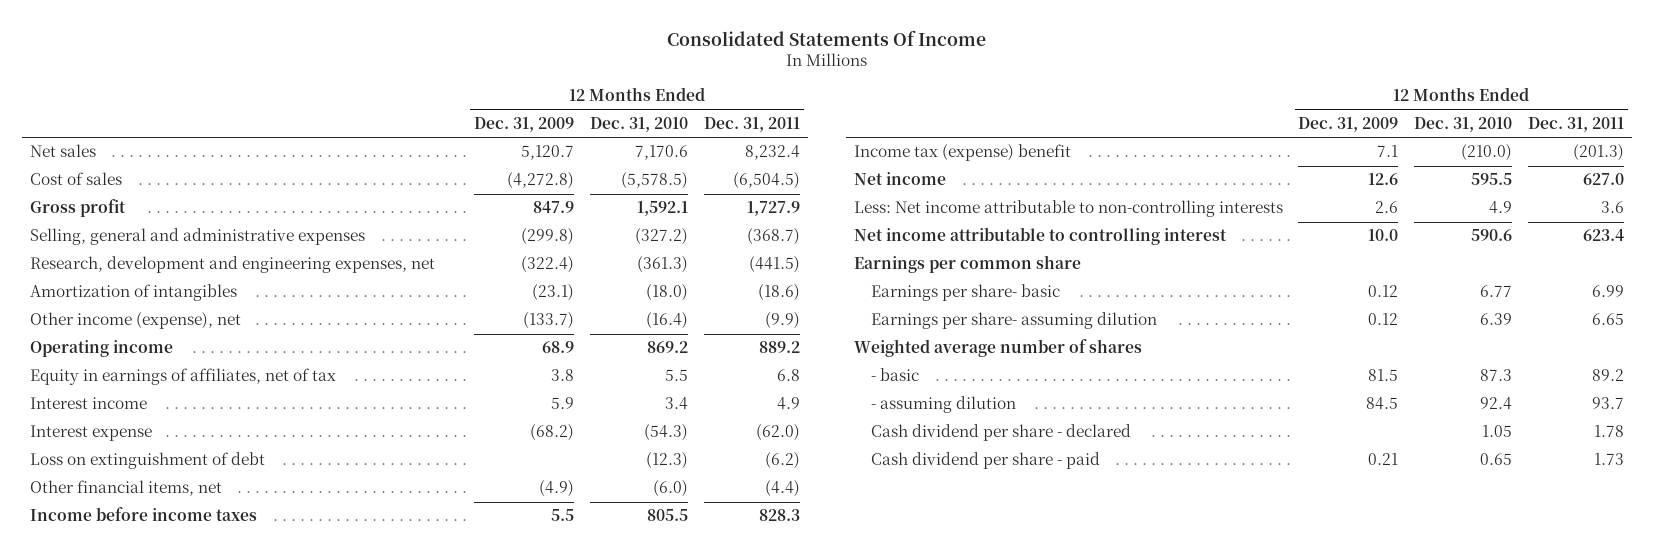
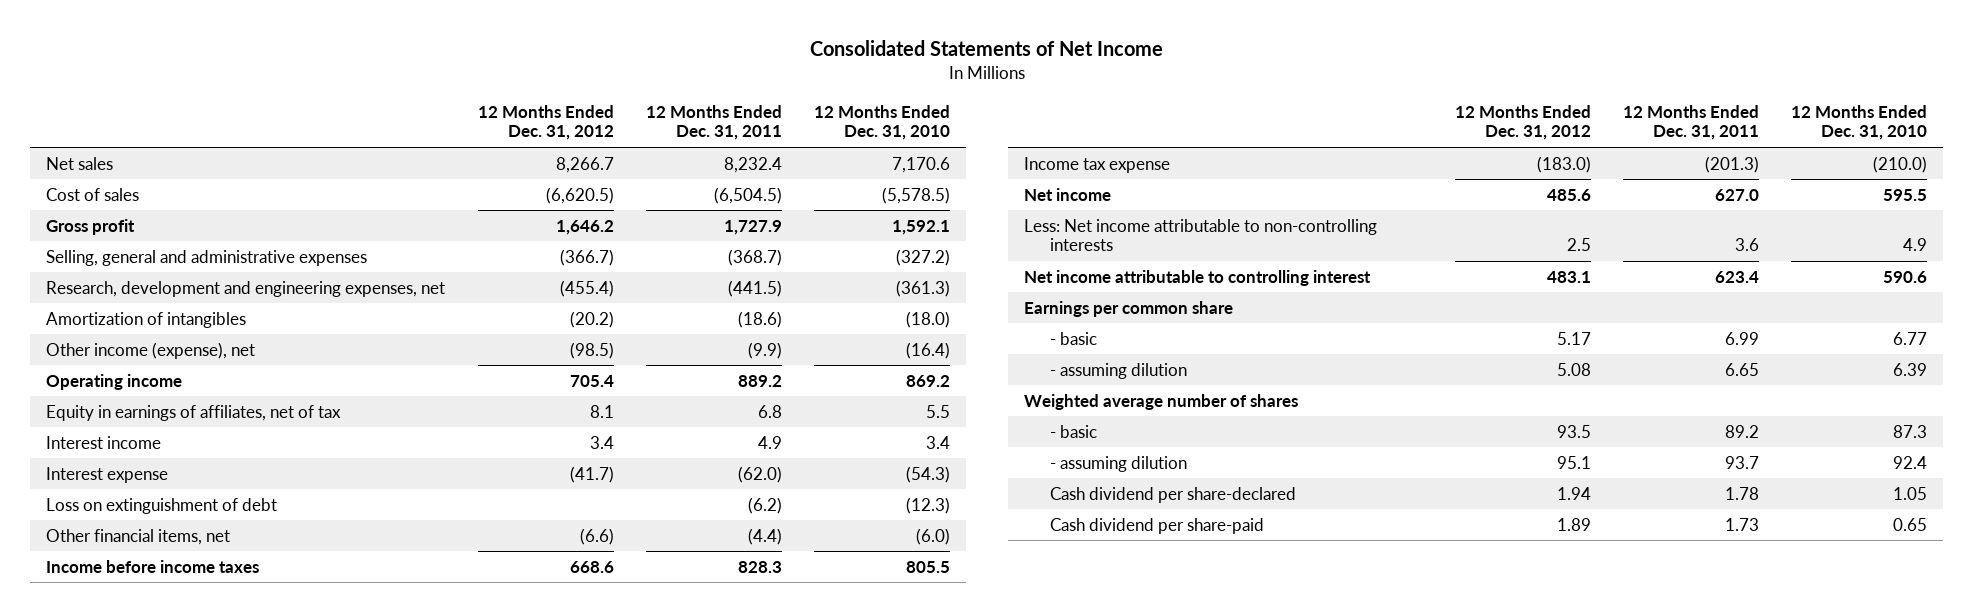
- Consolidated Statements Of Income
+ Consolidated Statements of Net Income
- | 12 Months Ended Dec. 31, 2009 | 12 Months Ended Dec. 31, 2010 | 12 Months Ended Dec. 31, 2011
+ | 12 Months Ended Dec. 31, 2012 | 12 Months Ended Dec. 31, 2011 | 12 Months Ended Dec. 31, 2010
- Income tax (expense) benefit | 7.1 | (210.0) | (201.3)
+ Income tax expense | (183.0) | (201.3) | (210.0)
- Earnings per share- basic | 0.12 | 6.77 | 6.99
- Earnings per share- assuming dilution | 0.12 | 6.39 | 6.65
+ - basic | 5.17 | 6.99 | 6.77
+ - assuming dilution | 5.08 | 6.65 | 6.39
- Cash dividend per share - declared | | 1.05 | 1.78
- Cash dividend per share - paid | 0.21 | 0.65 | 1.73
+ Cash dividend per share-declared | 1.94 | 1.78 | 1.05
+ Cash dividend per share-paid | 1.89 | 1.73 | 0.65

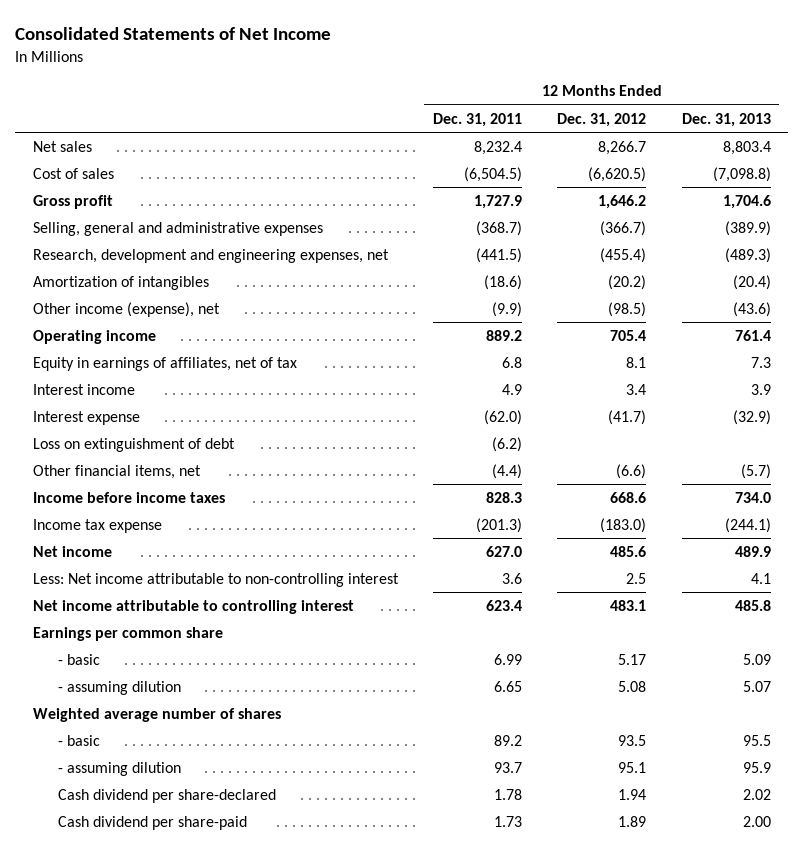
- | 12 Months Ended Dec. 31, 2012 | 12 Months Ended Dec. 31, 2011 | 12 Months Ended Dec. 31, 2010
+ | 12 Months Ended Dec. 31, 2011 | 12 Months Ended Dec. 31, 2012 | 12 Months Ended Dec. 31, 2013
- Less: Net income attributable to non-controlling interests | 2.5 | 3.6 | 4.9
+ Less: Net income attributable to non-controlling interest | 3.6 | 2.5 | 4.1

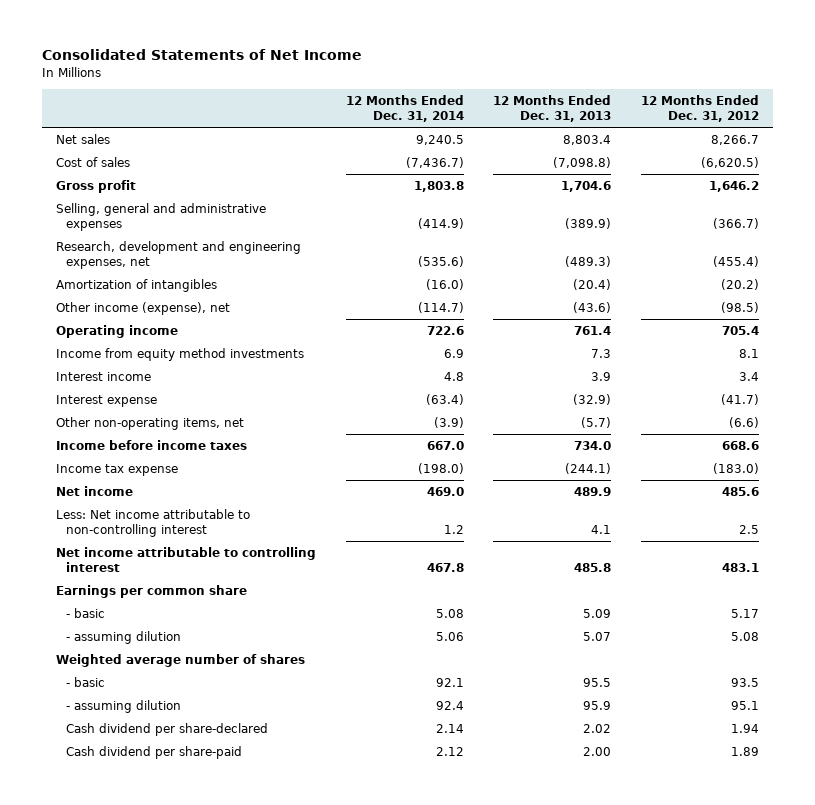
- | 12 Months Ended Dec. 31, 2011 | 12 Months Ended Dec. 31, 2012 | 12 Months Ended Dec. 31, 2013
+ | 12 Months Ended Dec. 31, 2014 | 12 Months Ended Dec. 31, 2013 | 12 Months Ended Dec. 31, 2012
- Equity in earnings of affiliates, net of tax | 6.8 | 8.1 | 7.3
+ Income from equity method investments | 6.9 | 7.3 | 8.1
- Loss on extinguishment of debt | (6.2) | |
- Other financial items, net | (4.4) | (6.6) | (5.7)
+ Other non-operating items, net | (3.9) | (5.7) | (6.6)

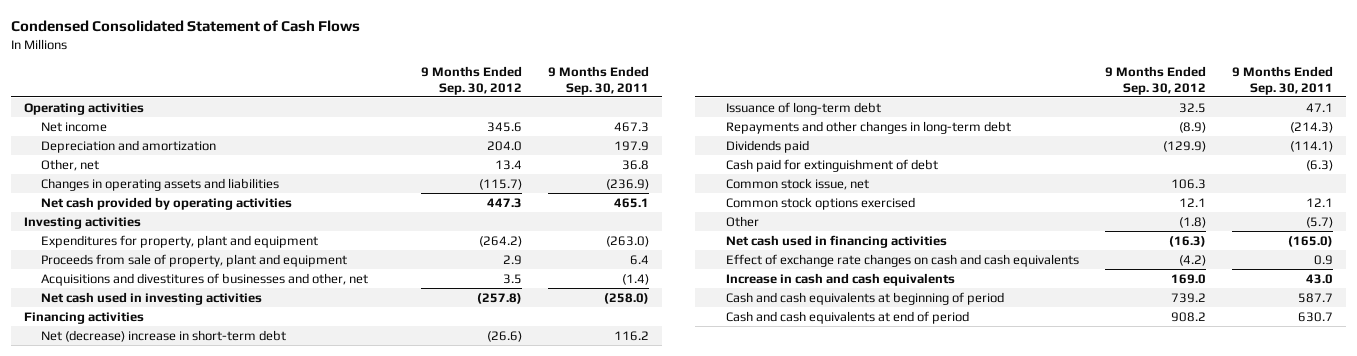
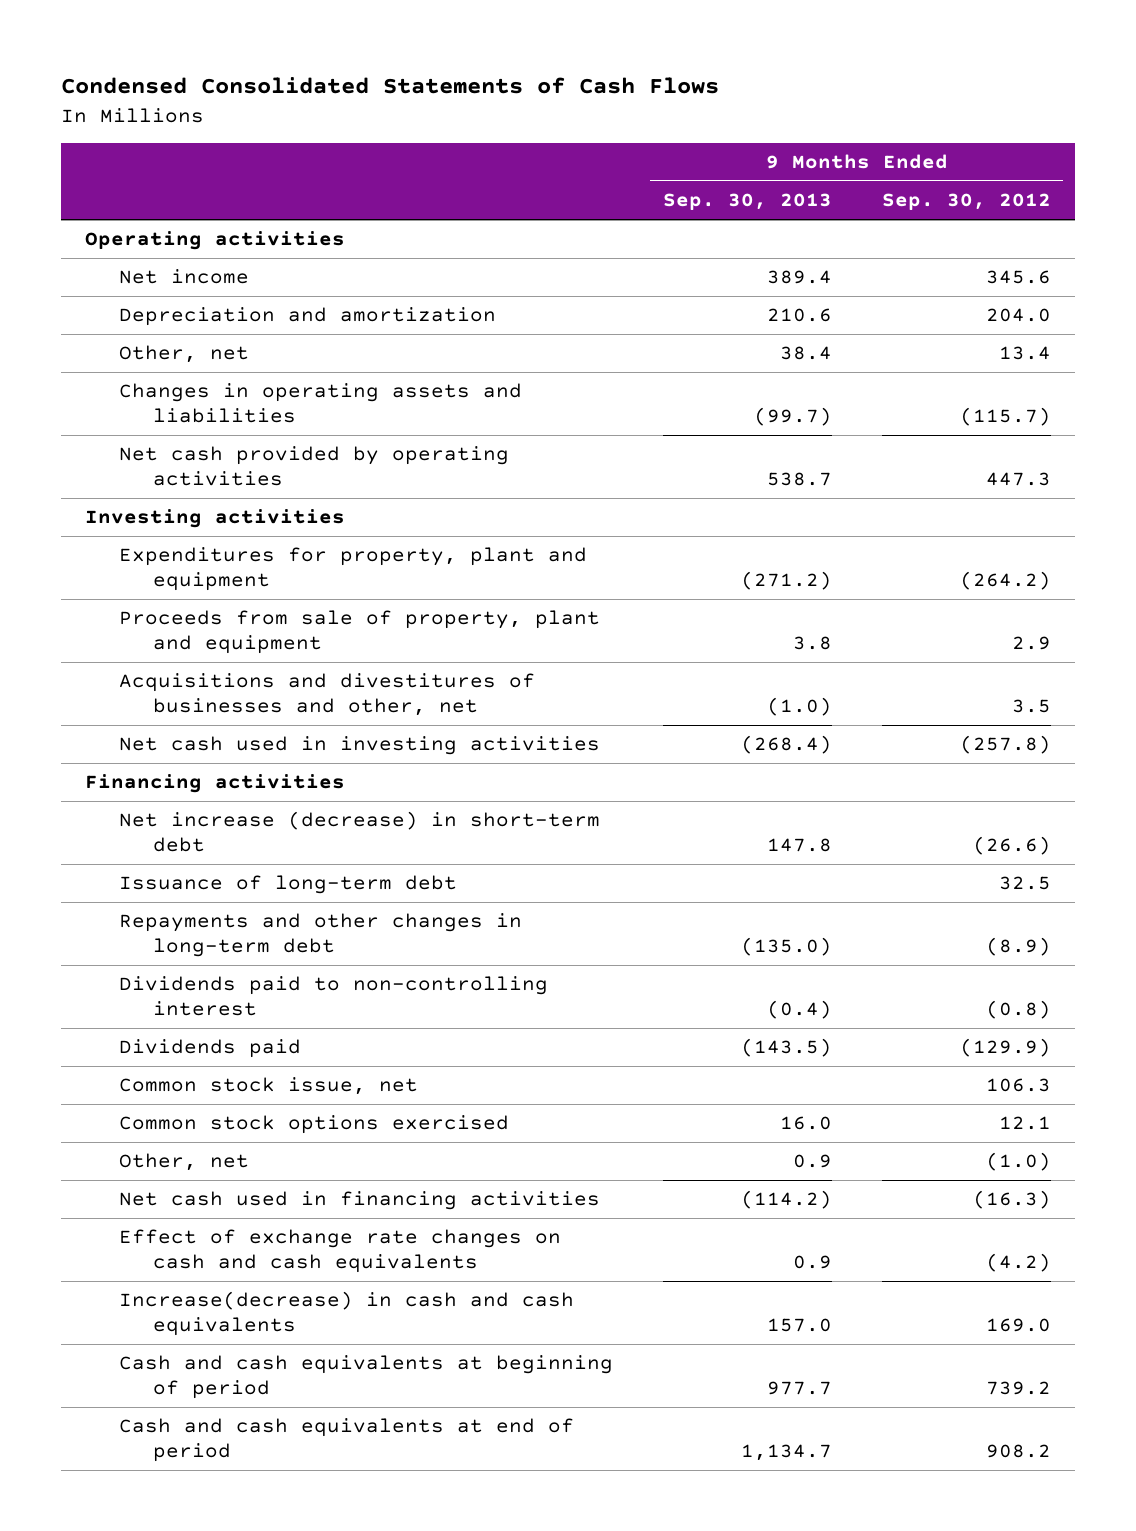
- Condensed Consolidated Statement of Cash Flows
+ Condensed Consolidated Statements of Cash Flows
- | 9 Months Ended Sep. 30, 2012 | 9 Months Ended Sep. 30, 2011
+ | 9 Months Ended Sep. 30, 2013 | 9 Months Ended Sep. 30, 2012
- Net (decrease) increase in short-term debt | (26.6) | 116.2
+ Net increase (decrease) in short-term debt | 147.8 | (26.6)
+ Dividends paid to non-controlling interest | (0.4) | (0.8)
- Cash paid for extinguishment of debt | | (6.3)
- Other | (1.8) | (5.7)
+ Other, net | 0.9 | (1.0)
- Increase in cash and cash equivalents | 169.0 | 43.0
+ Increase(decrease) in cash and cash equivalents | 157.0 | 169.0

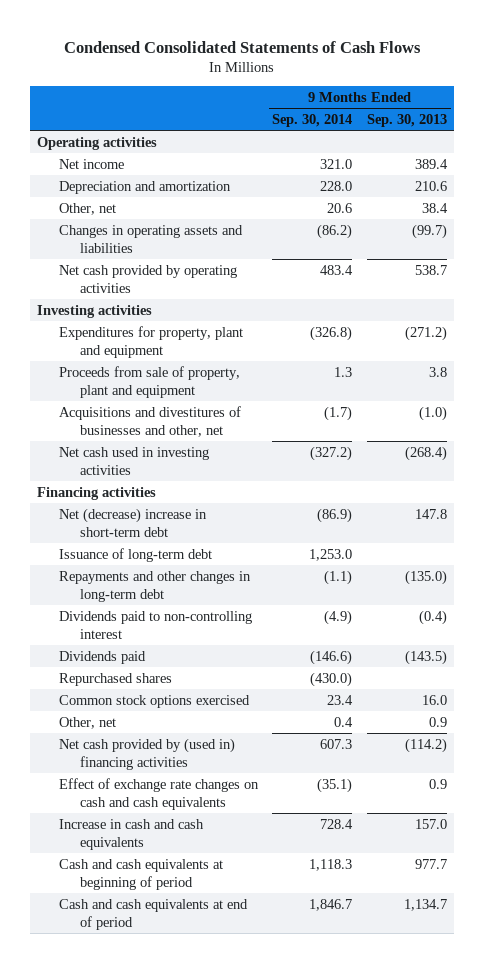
- | 9 Months Ended Sep. 30, 2013 | 9 Months Ended Sep. 30, 2012
+ | 9 Months Ended Sep. 30, 2014 | 9 Months Ended Sep. 30, 2013
- Net increase (decrease) in short-term debt | 147.8 | (26.6)
+ Net (decrease) increase in short-term debt | (86.9) | 147.8
- Common stock issue, net | | 106.3
+ Repurchased shares | (430.0) |
- Net cash used in financing activities | (114.2) | (16.3)
+ Net cash provided by (used in) financing activities | 607.3 | (114.2)
- Increase(decrease) in cash and cash equivalents | 157.0 | 169.0
+ Increase in cash and cash equivalents | 728.4 | 157.0

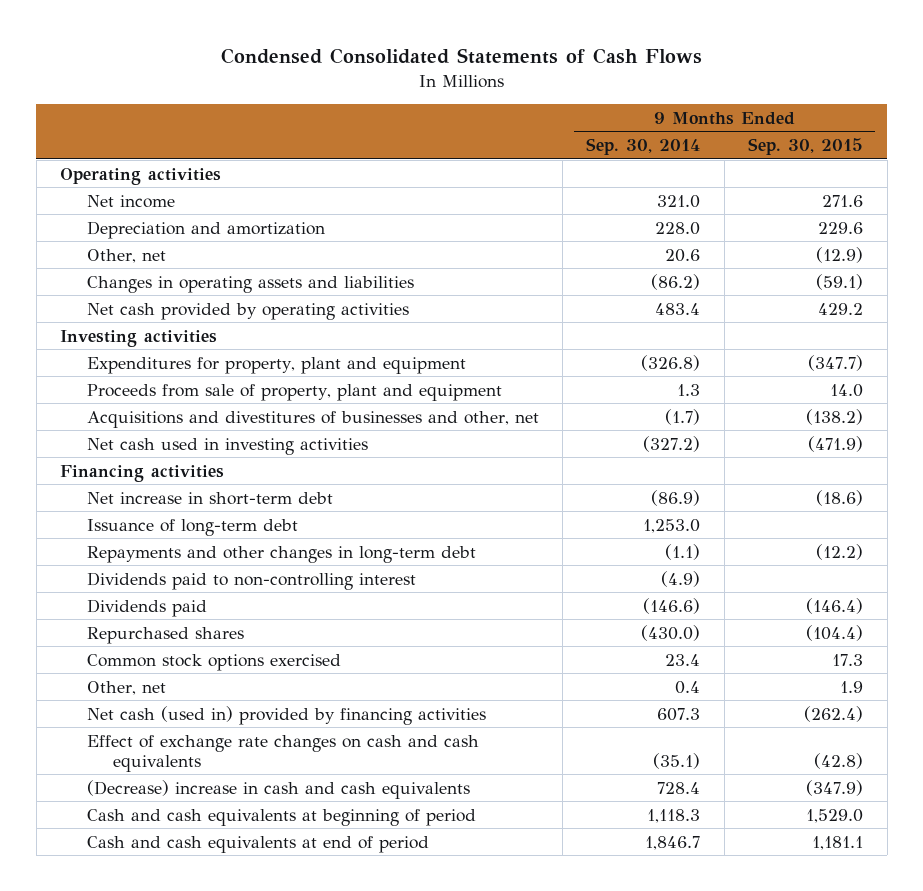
- | 9 Months Ended Sep. 30, 2014 | 9 Months Ended Sep. 30, 2013
+ | 9 Months Ended Sep. 30, 2014 | 9 Months Ended Sep. 30, 2015
- Net (decrease) increase in short-term debt | (86.9) | 147.8
+ Net increase in short-term debt | (86.9) | (18.6)
- Net cash provided by (used in) financing activities | 607.3 | (114.2)
+ Net cash (used in) provided by financing activities | 607.3 | (262.4)
- Increase in cash and cash equivalents | 728.4 | 157.0
+ (Decrease) increase in cash and cash equivalents | 728.4 | (347.9)

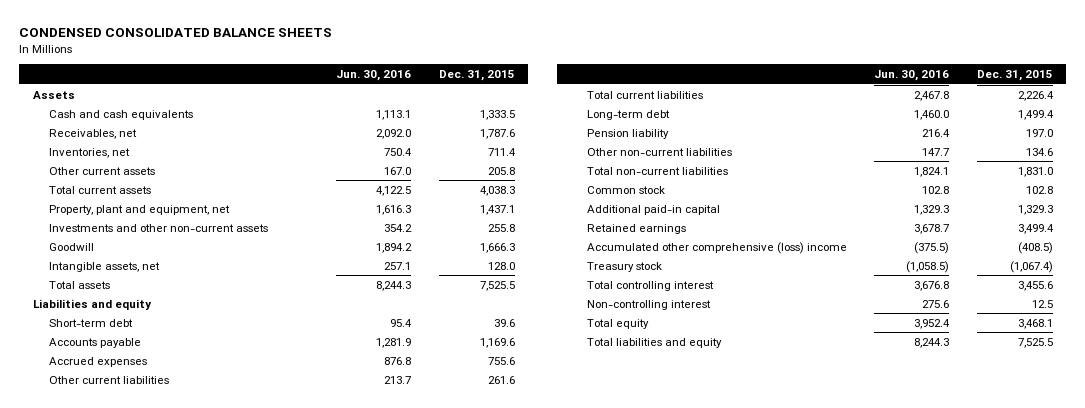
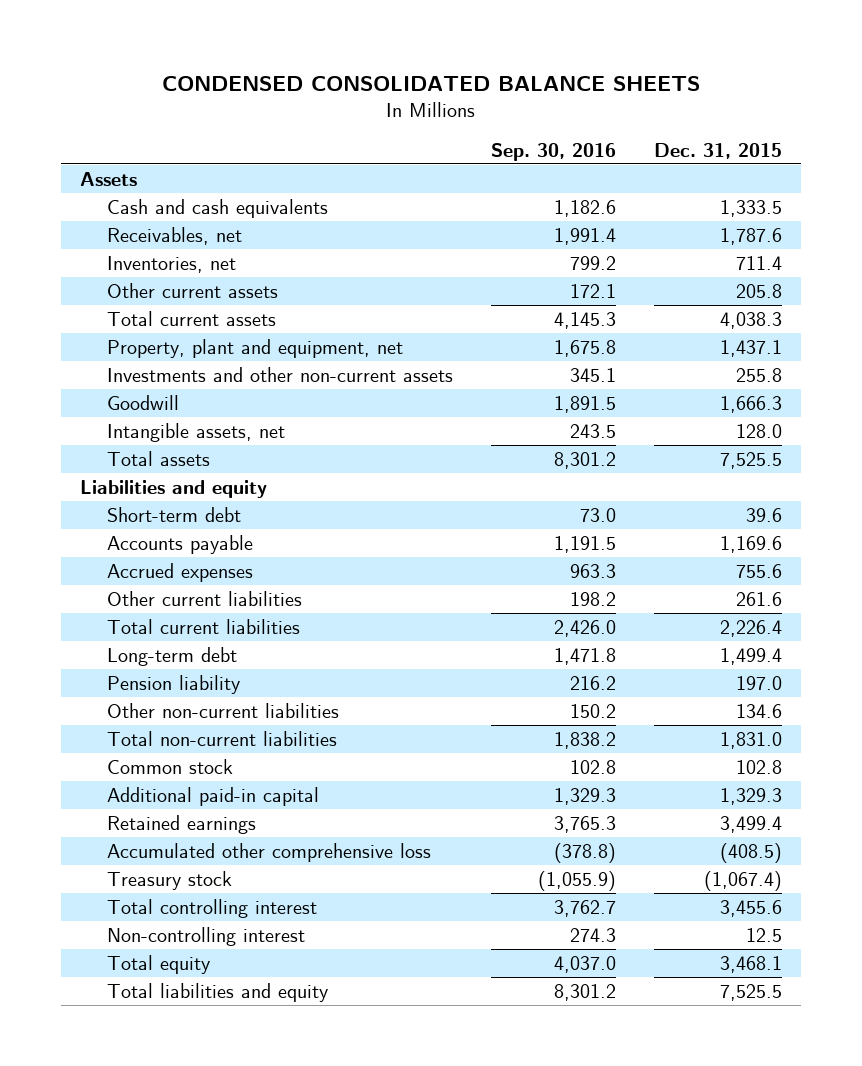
- | Jun. 30, 2016 | Dec. 31, 2015
+ | Sep. 30, 2016 | Dec. 31, 2015
- Accumulated other comprehensive (loss) income | (375.5) | (408.5)
+ Accumulated other comprehensive loss | (378.8) | (408.5)

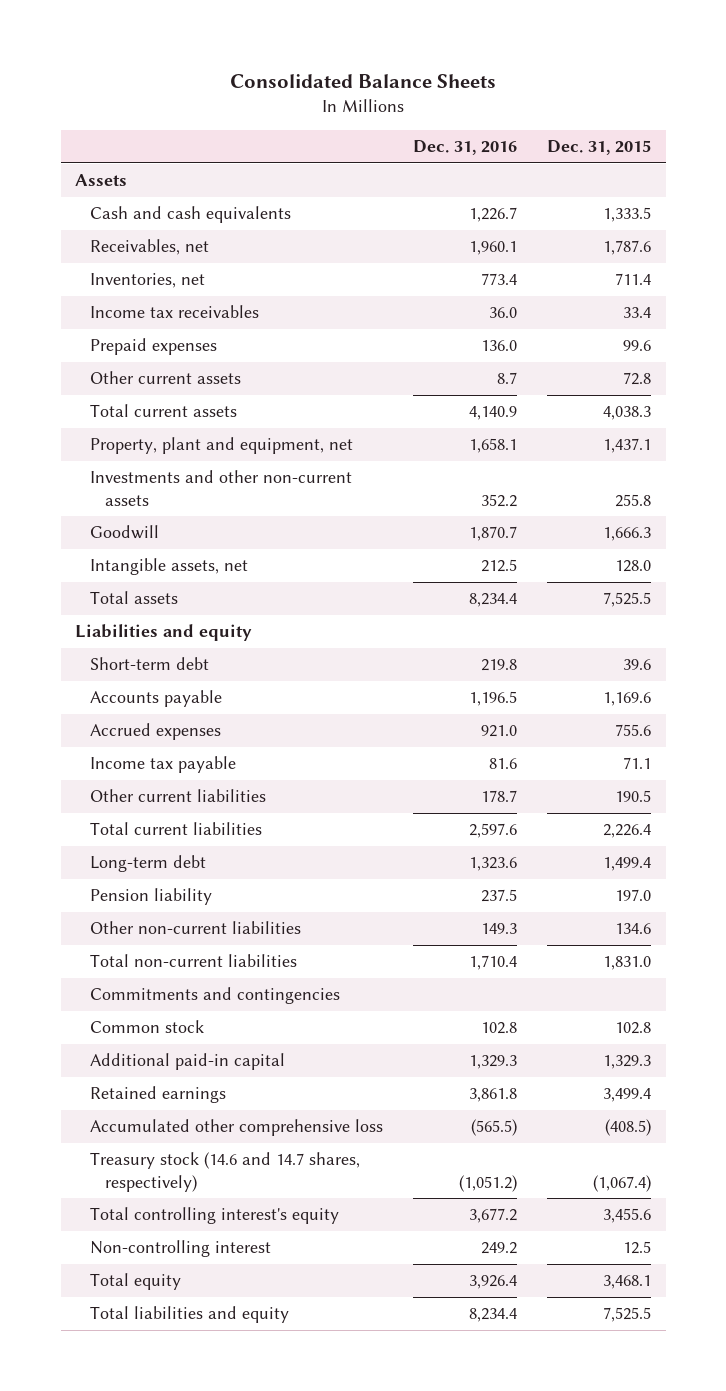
- CONDENSED CONSOLIDATED BALANCE SHEETS
+ Consolidated Balance Sheets
- | Sep. 30, 2016 | Dec. 31, 2015
+ | Dec. 31, 2016 | Dec. 31, 2015
- Other current assets | 172.1 | 205.8
+ Income tax receivables | 36.0 | 33.4
+ Prepaid expenses | 136.0 | 99.6
+ Other current assets | 8.7 | 72.8
- Other current liabilities | 198.2 | 261.6
+ Income tax payable | 81.6 | 71.1
+ Other current liabilities | 178.7 | 190.5
+ Commitments and contingencies
- Treasury stock | (1,055.9) | (1,067.4)
- Total controlling interest | 3,762.7 | 3,455.6
+ Treasury stock (14.6 and 14.7 shares, respectively) | (1,051.2) | (1,067.4)
+ Total controlling interest's equity | 3,677.2 | 3,455.6

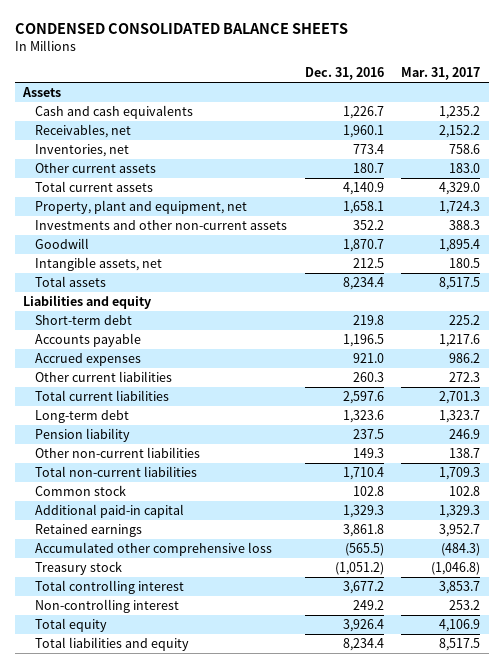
- Consolidated Balance Sheets
+ CONDENSED CONSOLIDATED BALANCE SHEETS
- | Dec. 31, 2016 | Dec. 31, 2015
+ | Dec. 31, 2016 | Mar. 31, 2017
- Income tax receivables | 36.0 | 33.4
- Prepaid expenses | 136.0 | 99.6
- Other current assets | 8.7 | 72.8
+ Other current assets | 180.7 | 183.0
- Income tax payable | 81.6 | 71.1
- Other current liabilities | 178.7 | 190.5
+ Other current liabilities | 260.3 | 272.3
- Commitments and contingencies
- Treasury stock (14.6 and 14.7 shares, respectively) | (1,051.2) | (1,067.4)
- Total controlling interest's equity | 3,677.2 | 3,455.6
+ Treasury stock | (1,051.2) | (1,046.8)
+ Total controlling interest | 3,677.2 | 3,853.7

